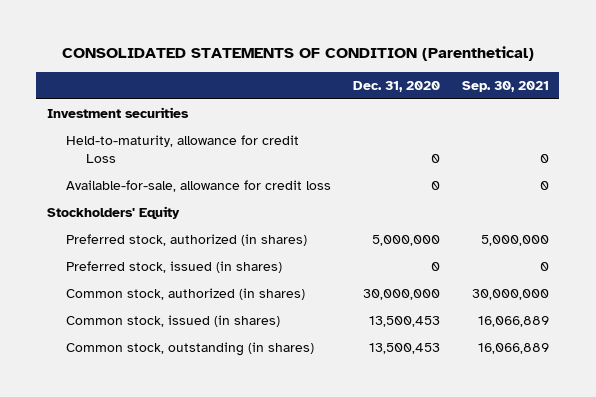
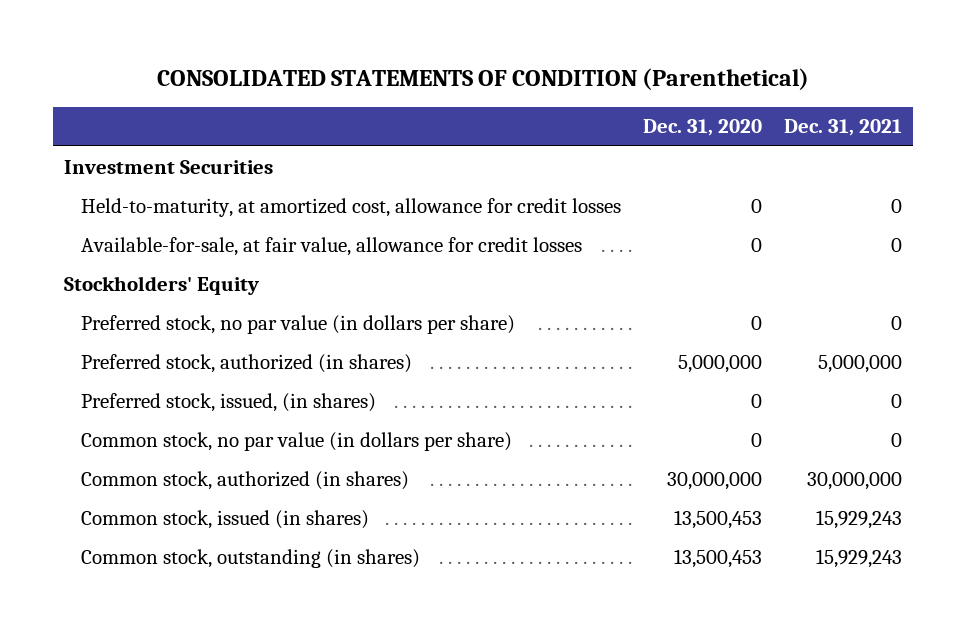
- | Dec. 31, 2020 | Sep. 30, 2021
+ | Dec. 31, 2020 | Dec. 31, 2021
- Investment securities
- Held-to-maturity, allowance for credit Loss | 0 | 0
- Available-for-sale, allowance for credit loss | 0 | 0
+ Investment Securities
+ Held-to-maturity, at amortized cost, allowance for credit losses | 0 | 0
+ Available-for-sale, at fair value, allowance for credit losses | 0 | 0
+ Preferred stock, no par value (in dollars per share) | 0 | 0
- Preferred stock, issued (in shares) | 0 | 0
+ Preferred stock, issued, (in shares) | 0 | 0
+ Common stock, no par value (in dollars per share) | 0 | 0

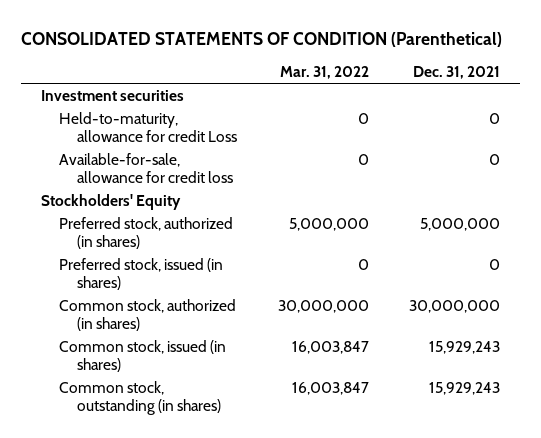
- | Dec. 31, 2020 | Dec. 31, 2021
+ | Mar. 31, 2022 | Dec. 31, 2021
- Investment Securities
- Held-to-maturity, at amortized cost, allowance for credit losses | 0 | 0
- Available-for-sale, at fair value, allowance for credit losses | 0 | 0
+ Investment securities
+ Held-to-maturity, allowance for credit Loss | 0 | 0
+ Available-for-sale, allowance for credit loss | 0 | 0
- Preferred stock, no par value (in dollars per share) | 0 | 0
- Preferred stock, issued, (in shares) | 0 | 0
- Common stock, no par value (in dollars per share) | 0 | 0
+ Preferred stock, issued (in shares) | 0 | 0

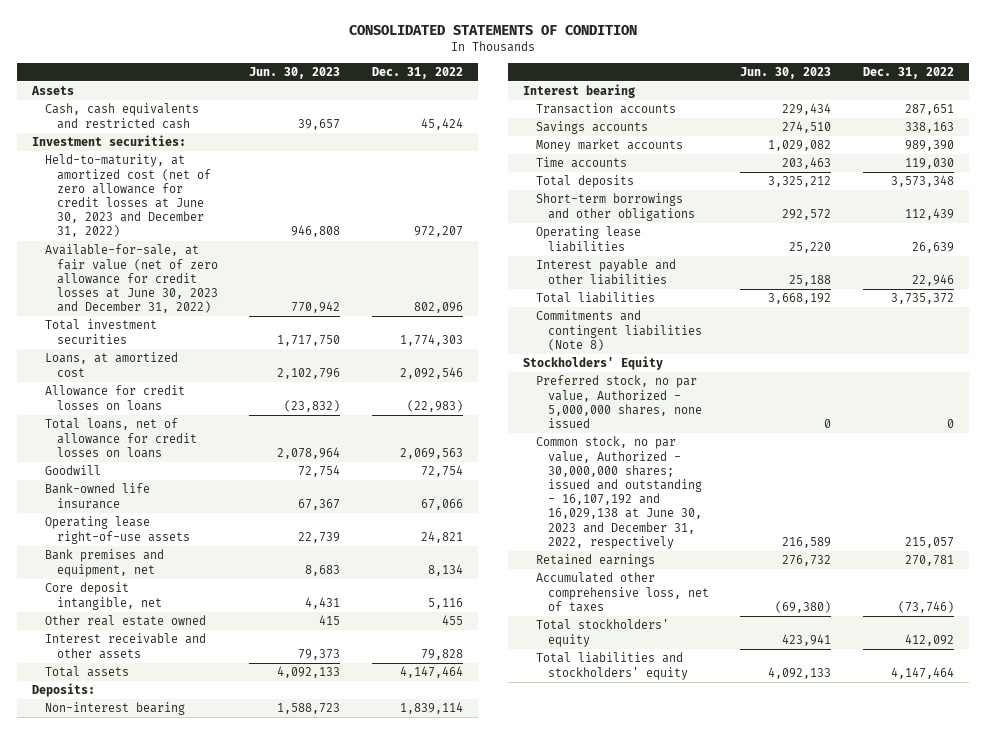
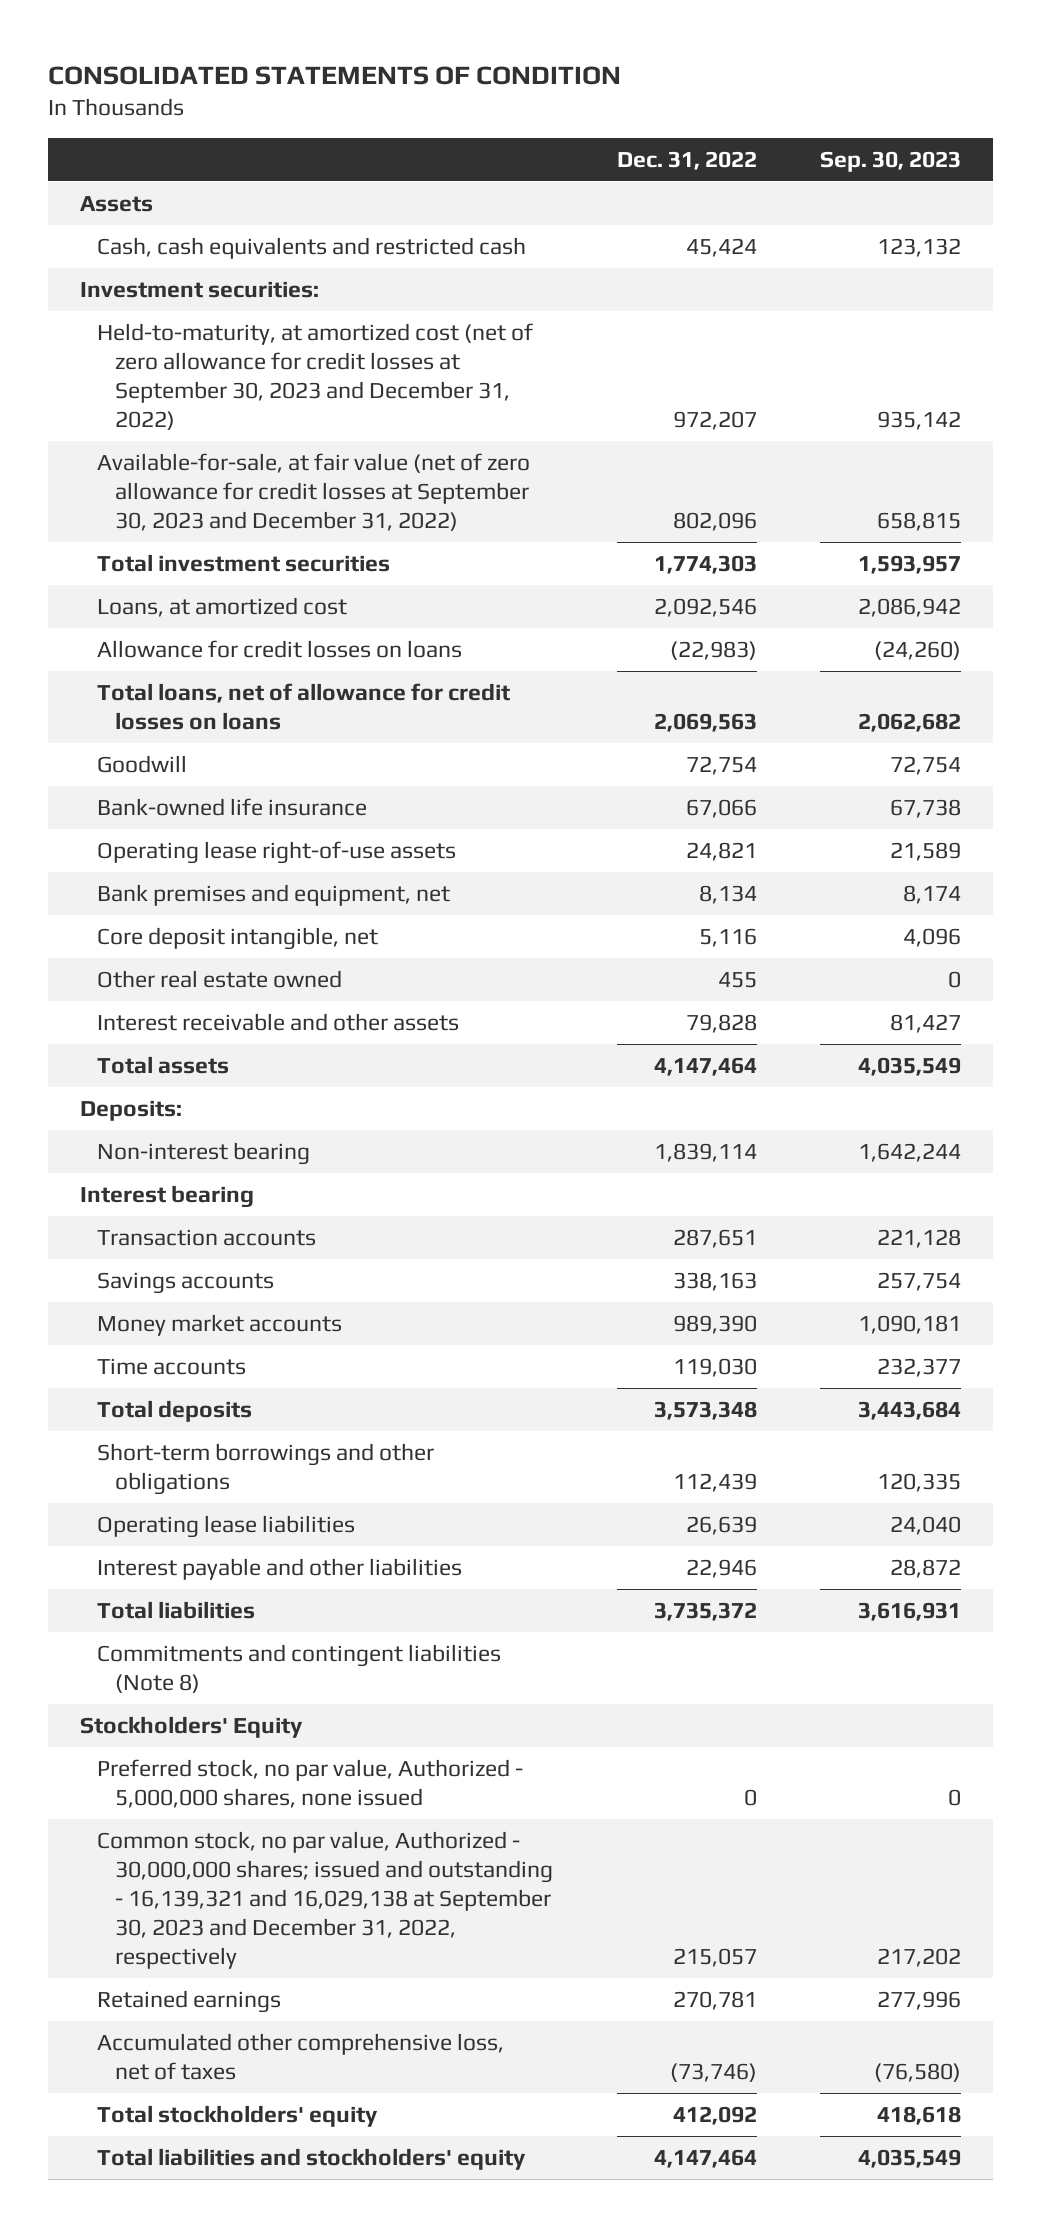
- | Jun. 30, 2023 | Dec. 31, 2022
+ | Dec. 31, 2022 | Sep. 30, 2023
- Held-to-maturity, at amortized cost (net of zero allowance for credit losses at June 30, 2023 and December 31, 2022) | 946,808 | 972,207
- Available-for-sale, at fair value (net of zero allowance for credit losses at June 30, 2023 and December 31, 2022) | 770,942 | 802,096
+ Held-to-maturity, at amortized cost (net of zero allowance for credit losses at September 30, 2023 and December 31, 2022) | 972,207 | 935,142
+ Available-for-sale, at fair value (net of zero allowance for credit losses at September 30, 2023 and December 31, 2022) | 802,096 | 658,815
- Common stock, no par value, Authorized - 30,000,000 shares; issued and outstanding - 16,107,192 and 16,029,138 at June 30, 2023 and December 31, 2022, respectively | 216,589 | 215,057
+ Common stock, no par value, Authorized - 30,000,000 shares; issued and outstanding - 16,139,321 and 16,029,138 at September 30, 2023 and December 31, 2022, respectively | 215,057 | 217,202

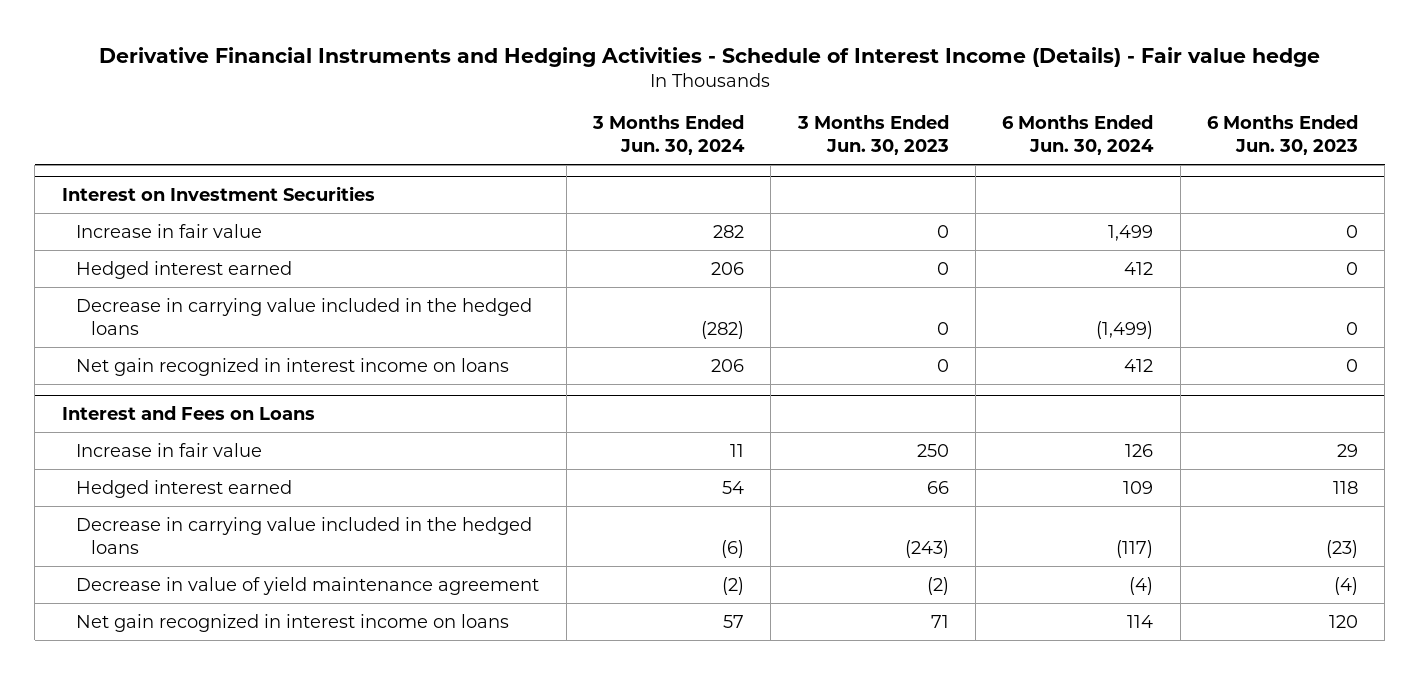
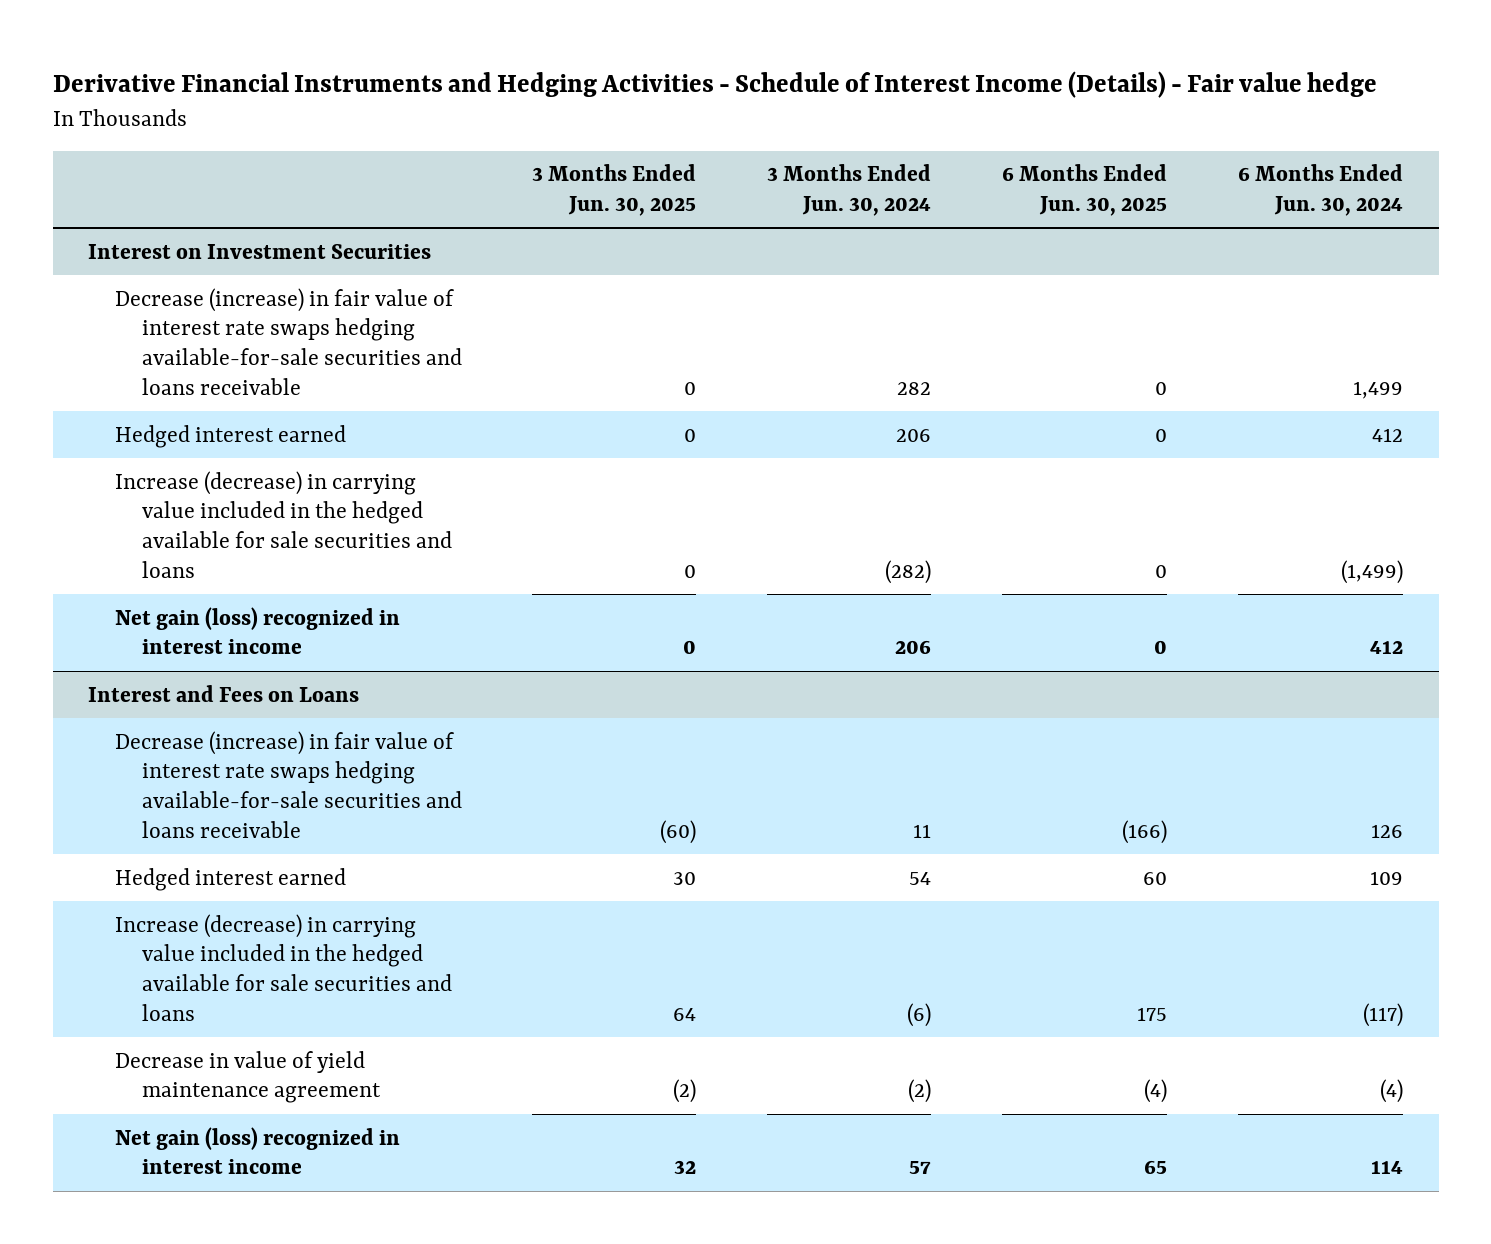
- | 3 Months Ended Jun. 30, 2024 | 3 Months Ended Jun. 30, 2023 | 6 Months Ended Jun. 30, 2024 | 6 Months Ended Jun. 30, 2023
+ | 3 Months Ended Jun. 30, 2025 | 3 Months Ended Jun. 30, 2024 | 6 Months Ended Jun. 30, 2025 | 6 Months Ended Jun. 30, 2024
@ Interest on Investment Securities
- Increase in fair value | 282 | 0 | 1,499 | 0
+ Decrease (increase) in fair value of interest rate swaps hedging available-for-sale securities and loans receivable | 0 | 282 | 0 | 1,499
- Decrease in carrying value included in the hedged loans | (282) | 0 | (1,499) | 0
- Net gain recognized in interest income on loans | 206 | 0 | 412 | 0
+ Increase (decrease) in carrying value included in the hedged available for sale securities and loans | 0 | (282) | 0 | (1,499)
+ Net gain (loss) recognized in interest income | 0 | 206 | 0 | 412
@ Interest and Fees on Loans
- Increase in fair value | 11 | 250 | 126 | 29
+ Decrease (increase) in fair value of interest rate swaps hedging available-for-sale securities and loans receivable | (60) | 11 | (166) | 126
- Decrease in carrying value included in the hedged loans | (6) | (243) | (117) | (23)
+ Increase (decrease) in carrying value included in the hedged available for sale securities and loans | 64 | (6) | 175 | (117)
- Net gain recognized in interest income on loans | 57 | 71 | 114 | 120
+ Net gain (loss) recognized in interest income | 32 | 57 | 65 | 114

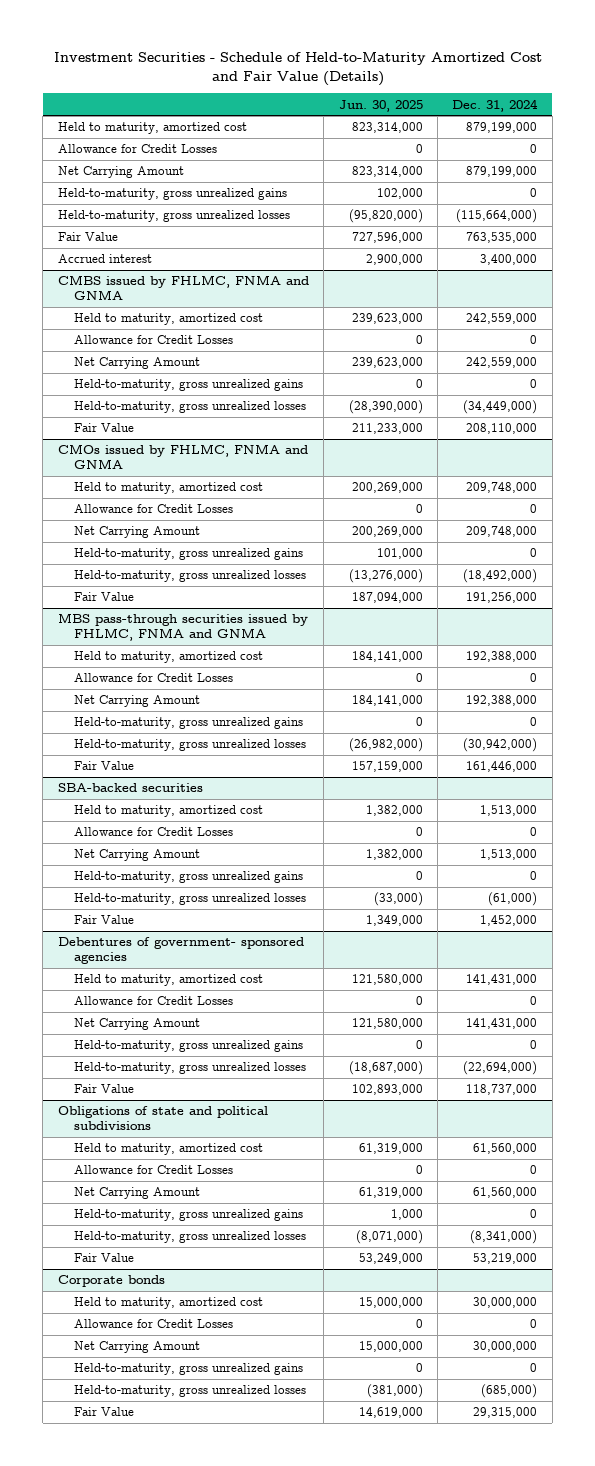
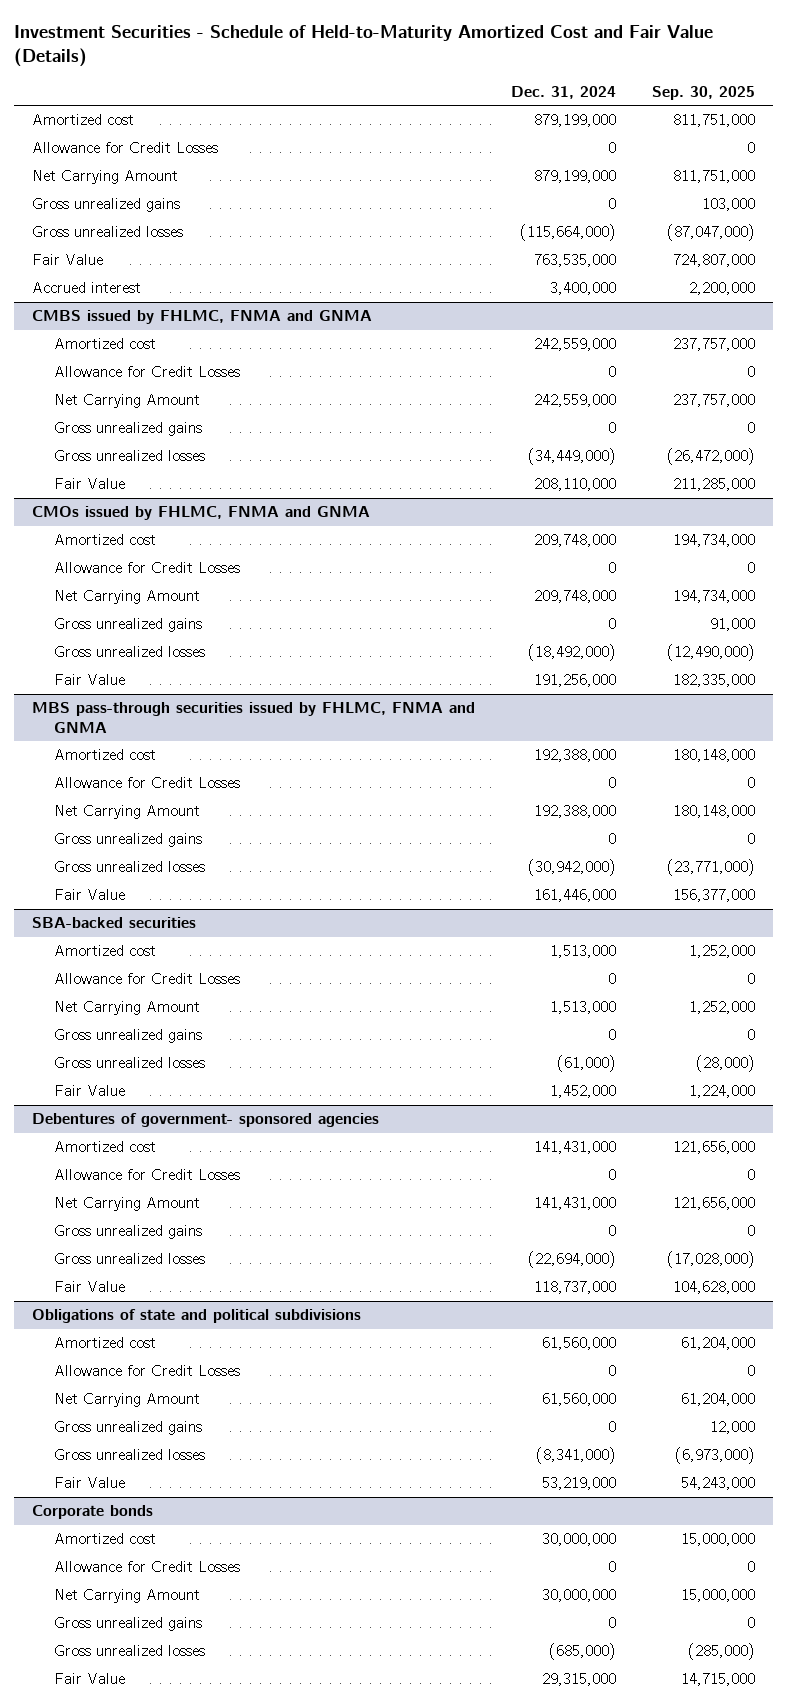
- | Jun. 30, 2025 | Dec. 31, 2024
+ | Dec. 31, 2024 | Sep. 30, 2025
- Held to maturity, amortized cost | 823,314,000 | 879,199,000
+ Amortized cost | 879,199,000 | 811,751,000
- Held-to-maturity, gross unrealized gains | 102,000 | 0
- Held-to-maturity, gross unrealized losses | (95,820,000) | (115,664,000)
+ Gross unrealized gains | 0 | 103,000
+ Gross unrealized losses | (115,664,000) | (87,047,000)
@ CMBS issued by FHLMC, FNMA and GNMA
- Held to maturity, amortized cost | 239,623,000 | 242,559,000
+ Amortized cost | 242,559,000 | 237,757,000
- Held-to-maturity, gross unrealized gains | 0 | 0
- Held-to-maturity, gross unrealized losses | (28,390,000) | (34,449,000)
+ Gross unrealized gains | 0 | 0
+ Gross unrealized losses | (34,449,000) | (26,472,000)
@ CMOs issued by FHLMC, FNMA and GNMA
- Held to maturity, amortized cost | 200,269,000 | 209,748,000
+ Amortized cost | 209,748,000 | 194,734,000
- Held-to-maturity, gross unrealized gains | 101,000 | 0
- Held-to-maturity, gross unrealized losses | (13,276,000) | (18,492,000)
+ Gross unrealized gains | 0 | 91,000
+ Gross unrealized losses | (18,492,000) | (12,490,000)
@ MBS pass-through securities issued by FHLMC, FNMA and GNMA
- Held to maturity, amortized cost | 184,141,000 | 192,388,000
+ Amortized cost | 192,388,000 | 180,148,000
- Held-to-maturity, gross unrealized gains | 0 | 0
- Held-to-maturity, gross unrealized losses | (26,982,000) | (30,942,000)
+ Gross unrealized gains | 0 | 0
+ Gross unrealized losses | (30,942,000) | (23,771,000)
@ SBA-backed securities
- Held to maturity, amortized cost | 1,382,000 | 1,513,000
+ Amortized cost | 1,513,000 | 1,252,000
- Held-to-maturity, gross unrealized gains | 0 | 0
- Held-to-maturity, gross unrealized losses | (33,000) | (61,000)
+ Gross unrealized gains | 0 | 0
+ Gross unrealized losses | (61,000) | (28,000)
@ Debentures of government- sponsored agencies
- Held to maturity, amortized cost | 121,580,000 | 141,431,000
+ Amortized cost | 141,431,000 | 121,656,000
- Held-to-maturity, gross unrealized gains | 0 | 0
- Held-to-maturity, gross unrealized losses | (18,687,000) | (22,694,000)
+ Gross unrealized gains | 0 | 0
+ Gross unrealized losses | (22,694,000) | (17,028,000)
@ Obligations of state and political subdivisions
- Held to maturity, amortized cost | 61,319,000 | 61,560,000
+ Amortized cost | 61,560,000 | 61,204,000
- Held-to-maturity, gross unrealized gains | 1,000 | 0
- Held-to-maturity, gross unrealized losses | (8,071,000) | (8,341,000)
+ Gross unrealized gains | 0 | 12,000
+ Gross unrealized losses | (8,341,000) | (6,973,000)
@ Corporate bonds
- Held to maturity, amortized cost | 15,000,000 | 30,000,000
+ Amortized cost | 30,000,000 | 15,000,000
- Held-to-maturity, gross unrealized gains | 0 | 0
- Held-to-maturity, gross unrealized losses | (381,000) | (685,000)
+ Gross unrealized gains | 0 | 0
+ Gross unrealized losses | (685,000) | (285,000)

